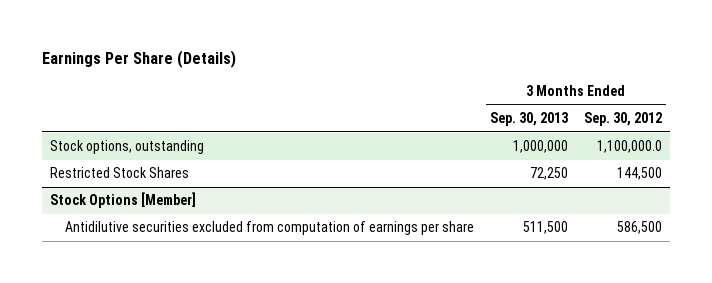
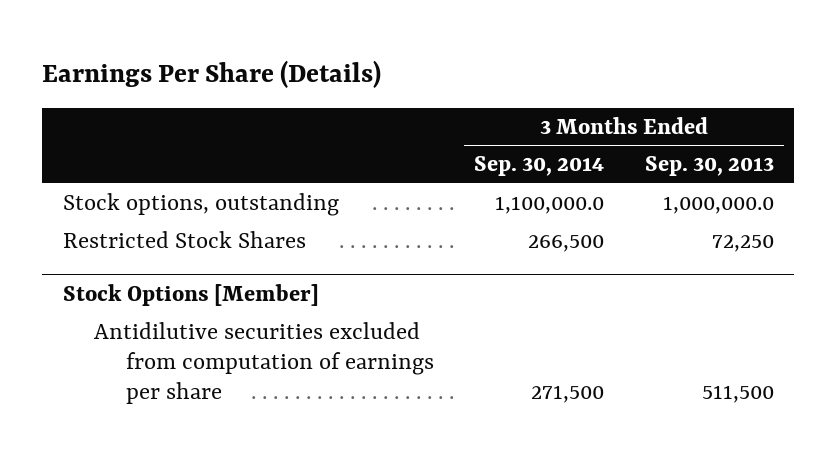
- | 3 Months Ended Sep. 30, 2013 | 3 Months Ended Sep. 30, 2012
+ | 3 Months Ended Sep. 30, 2014 | 3 Months Ended Sep. 30, 2013
- Stock options, outstanding | 1,000,000 | 1,100,000.0
+ Stock options, outstanding | 1,100,000.0 | 1,000,000.0

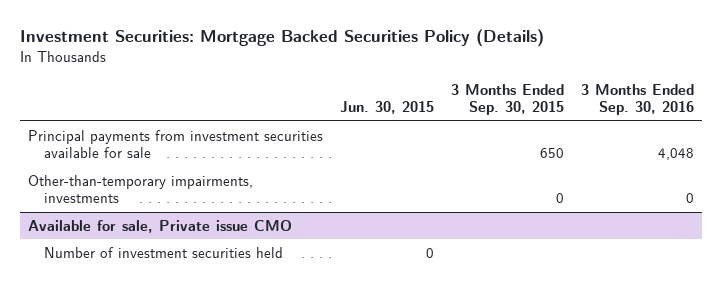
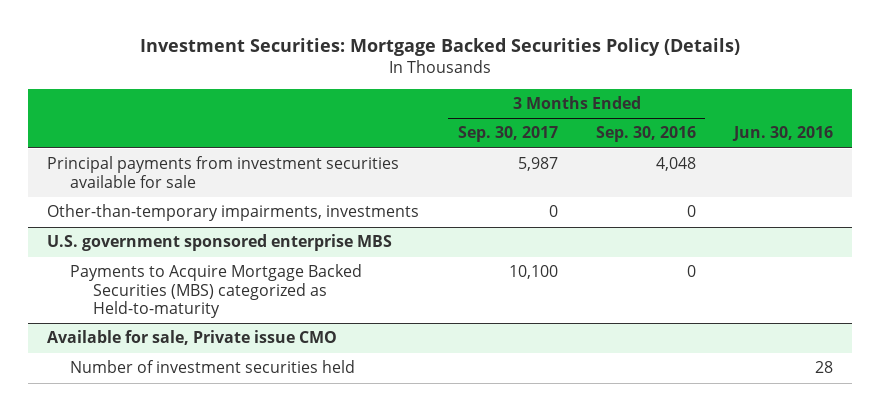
- | Jun. 30, 2015 | 3 Months Ended Sep. 30, 2015 | 3 Months Ended Sep. 30, 2016
+ | 3 Months Ended Sep. 30, 2017 | 3 Months Ended Sep. 30, 2016 | Jun. 30, 2016
+ U.S. government sponsored enterprise MBS
+ Payments to Acquire Mortgage Backed Securities (MBS) categorized as Held-to-maturity | 10,100 | 0 |

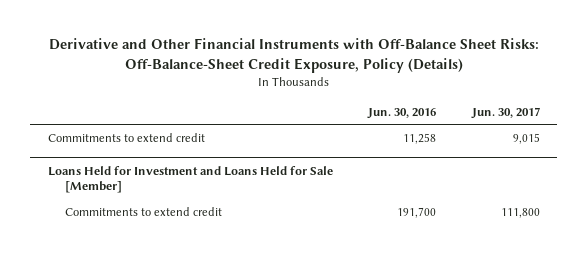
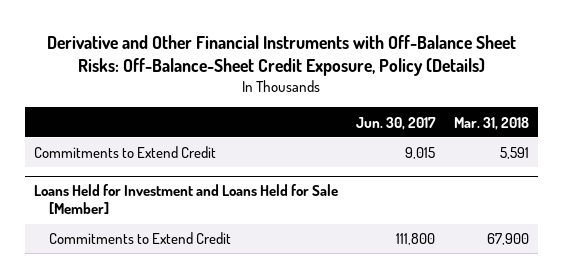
- | Jun. 30, 2016 | Jun. 30, 2017
+ | Jun. 30, 2017 | Mar. 31, 2018
- Commitments to extend credit | 11,258 | 9,015
+ Commitments to Extend Credit | 9,015 | 5,591
@ Loans Held for Investment and Loans Held for Sale [Member]
- Commitments to extend credit | 191,700 | 111,800
+ Commitments to Extend Credit | 111,800 | 67,900

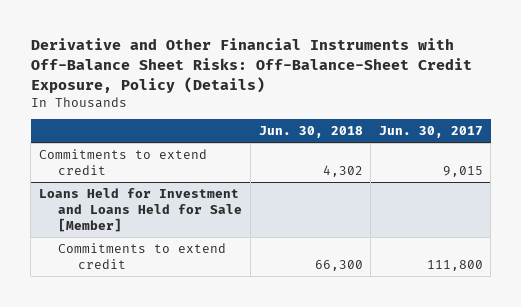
- | Jun. 30, 2017 | Mar. 31, 2018
+ | Jun. 30, 2018 | Jun. 30, 2017
- Commitments to Extend Credit | 9,015 | 5,591
+ Commitments to extend credit | 4,302 | 9,015
@ Loans Held for Investment and Loans Held for Sale [Member]
- Commitments to Extend Credit | 111,800 | 67,900
+ Commitments to extend credit | 66,300 | 111,800

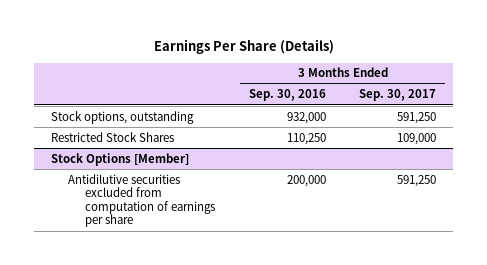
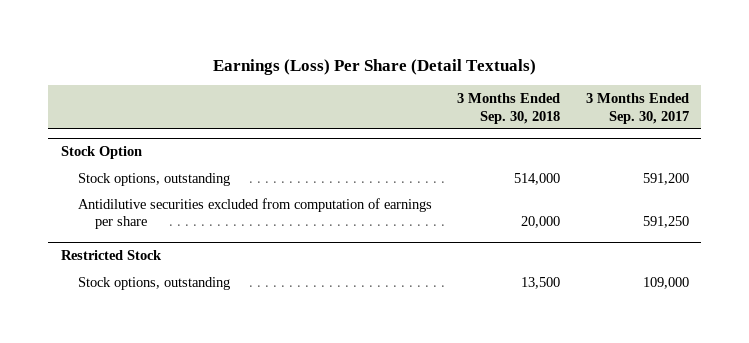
- Earnings Per Share (Details)
+ Earnings (Loss) Per Share (Detail Textuals)
- | 3 Months Ended Sep. 30, 2016 | 3 Months Ended Sep. 30, 2017
+ | 3 Months Ended Sep. 30, 2018 | 3 Months Ended Sep. 30, 2017
- Stock options, outstanding | 932,000 | 591,250
- Restricted Stock Shares | 110,250 | 109,000
- Stock Options [Member]
+ Stock Option
+ Stock options, outstanding | 514,000 | 591,200
+ Restricted Stock
+ Stock options, outstanding | 13,500 | 109,000

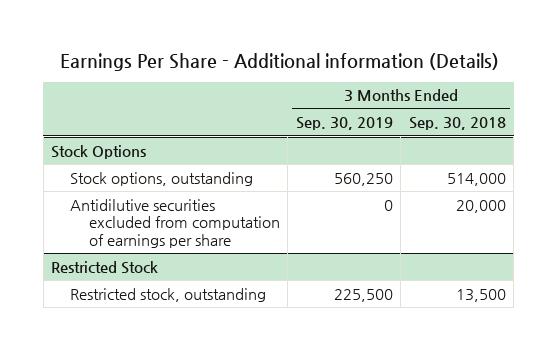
- Earnings (Loss) Per Share (Detail Textuals)
+ Earnings Per Share - Additional information (Details)
- | 3 Months Ended Sep. 30, 2018 | 3 Months Ended Sep. 30, 2017
+ | 3 Months Ended Sep. 30, 2019 | 3 Months Ended Sep. 30, 2018
- Stock Option
+ Stock Options
@ Restricted Stock
- Stock options, outstanding | 13,500 | 109,000
+ Restricted stock, outstanding | 225,500 | 13,500

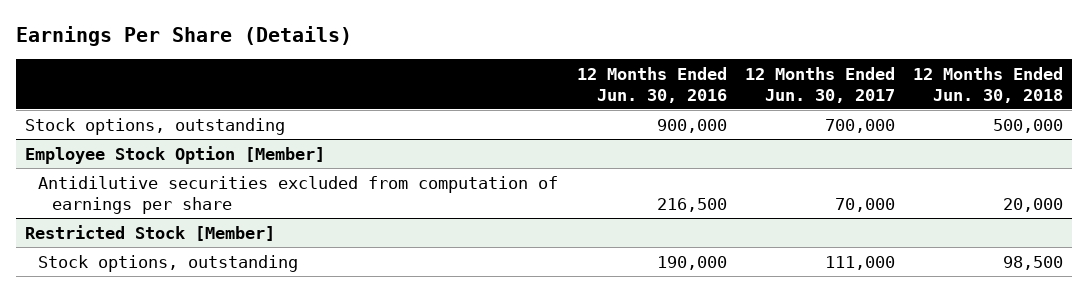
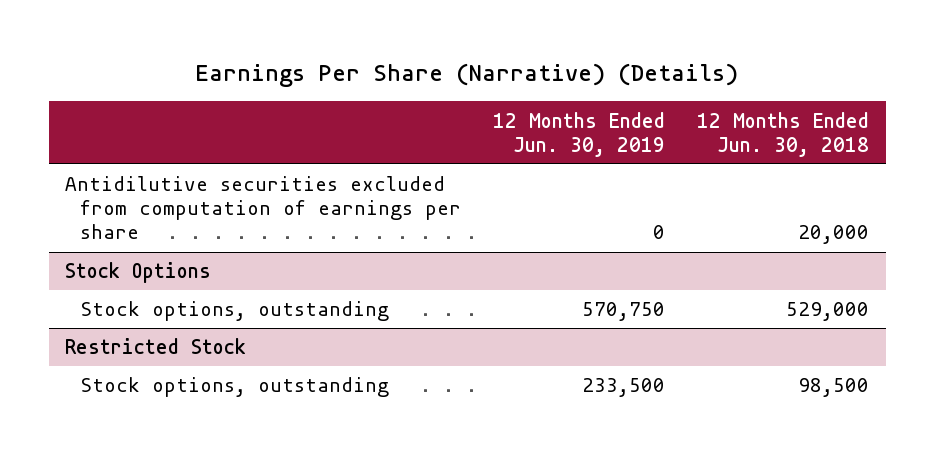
- Earnings Per Share (Details)
+ Earnings Per Share (Narrative) (Details)
- | 12 Months Ended Jun. 30, 2016 | 12 Months Ended Jun. 30, 2017 | 12 Months Ended Jun. 30, 2018
+ | 12 Months Ended Jun. 30, 2019 | 12 Months Ended Jun. 30, 2018
- Stock options, outstanding | 900,000 | 700,000 | 500,000
- Employee Stock Option [Member]
- Restricted Stock [Member]
+ Stock Options
+ Stock options, outstanding | 570,750 | 529,000
+ Restricted Stock

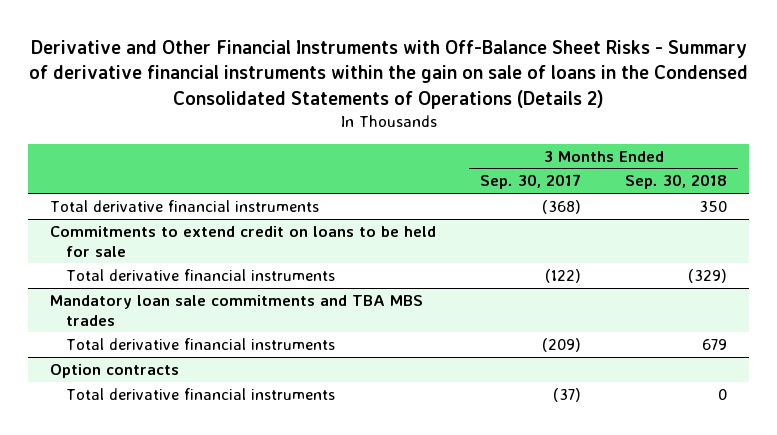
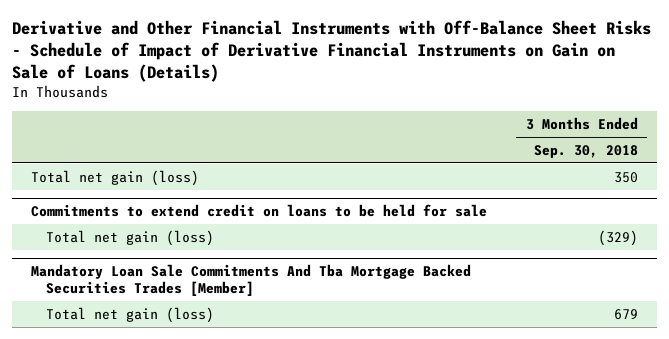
- Derivative and Other Financial Instruments with Off-Balance Sheet Risks - Summary of derivative financial instruments within the gain on sale of loans in the Condensed Consolidated Statements of Operations (Details 2)
+ Derivative and Other Financial Instruments with Off-Balance Sheet Risks - Schedule of Impact of Derivative Financial Instruments on Gain on Sale of Loans (Details)
- | 3 Months Ended Sep. 30, 2017 | 3 Months Ended Sep. 30, 2018
+ | 3 Months Ended Sep. 30, 2018
- Total derivative financial instruments | (368) | 350
+ Total net gain (loss) | 350
@ Commitments to extend credit on loans to be held for sale
- Total derivative financial instruments | (122) | (329)
- Mandatory loan sale commitments and TBA MBS trades
- Total derivative financial instruments | (209) | 679
- Option contracts
- Total derivative financial instruments | (37) | 0
@ Commitments to extend credit on loans to be held for sale
+ Total net gain (loss) | (329)
+ Mandatory Loan Sale Commitments And Tba Mortgage Backed Securities Trades [Member]
+ Total net gain (loss) | 679

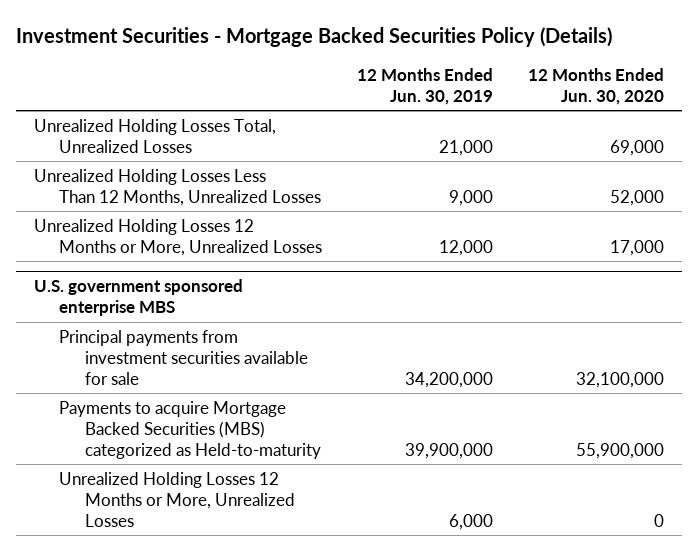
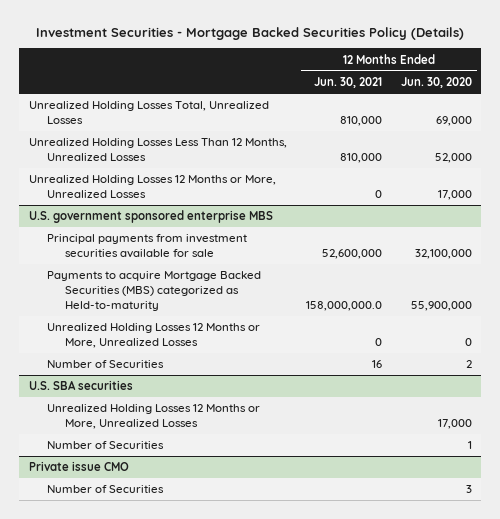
- | 12 Months Ended Jun. 30, 2019 | 12 Months Ended Jun. 30, 2020
+ | 12 Months Ended Jun. 30, 2021 | 12 Months Ended Jun. 30, 2020
@ U.S. government sponsored enterprise MBS
+ Number of Securities | 16 | 2
+ U.S. SBA securities
+ Unrealized Holding Losses 12 Months or More, Unrealized Losses | | 17,000
+ Number of Securities | | 1
+ Private issue CMO
+ Number of Securities | | 3

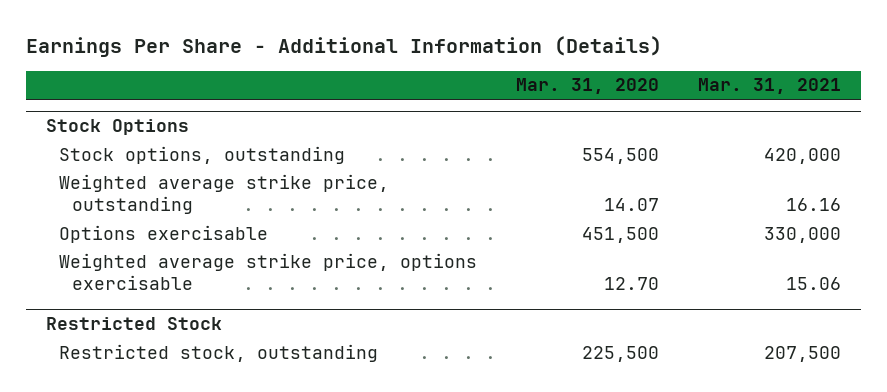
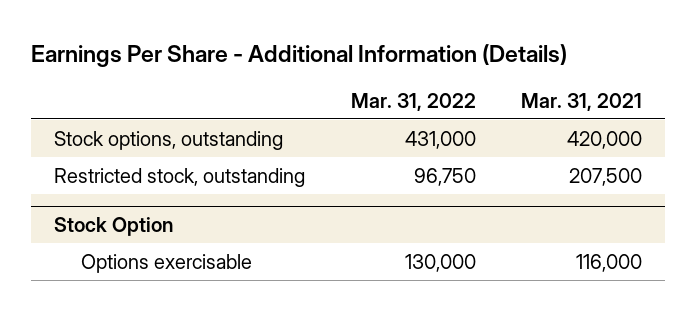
- | Mar. 31, 2020 | Mar. 31, 2021
+ | Mar. 31, 2022 | Mar. 31, 2021
- Stock Options
- Weighted average strike price, outstanding | 14.07 | 16.16
- Options exercisable | 451,500 | 330,000
- Weighted average strike price, options exercisable | 12.70 | 15.06
- Restricted Stock
+ Stock Option
+ Options exercisable | 130,000 | 116,000

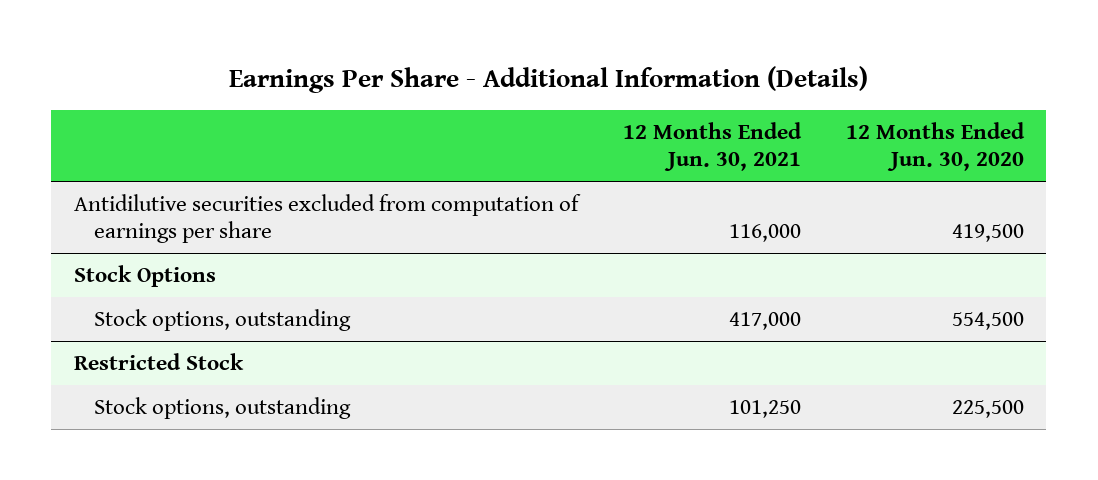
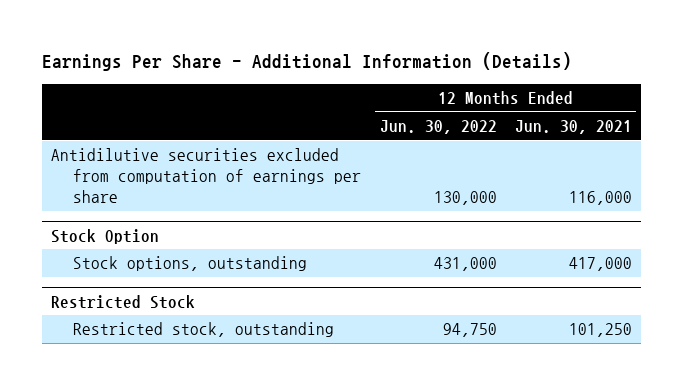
- | 12 Months Ended Jun. 30, 2021 | 12 Months Ended Jun. 30, 2020
+ | 12 Months Ended Jun. 30, 2022 | 12 Months Ended Jun. 30, 2021
- Stock Options
+ Stock Option
@ Restricted Stock
- Stock options, outstanding | 101,250 | 225,500
+ Restricted stock, outstanding | 94,750 | 101,250

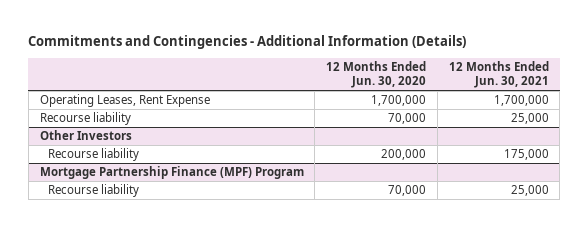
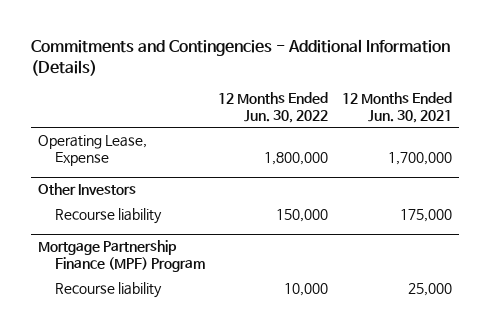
- | 12 Months Ended Jun. 30, 2020 | 12 Months Ended Jun. 30, 2021
+ | 12 Months Ended Jun. 30, 2022 | 12 Months Ended Jun. 30, 2021
- Operating Leases, Rent Expense | 1,700,000 | 1,700,000
- Recourse liability | 70,000 | 25,000
+ Operating Lease, Expense | 1,800,000 | 1,700,000

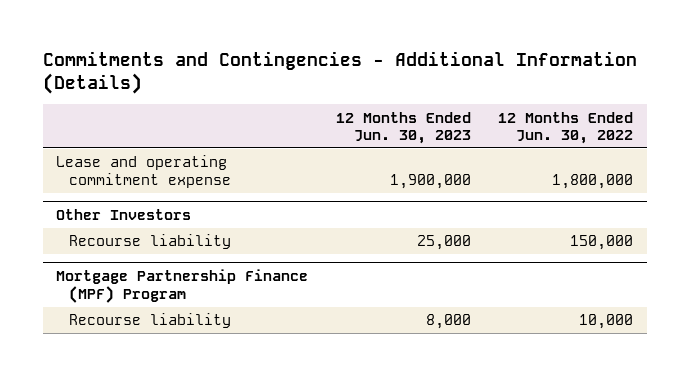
- | 12 Months Ended Jun. 30, 2022 | 12 Months Ended Jun. 30, 2021
+ | 12 Months Ended Jun. 30, 2023 | 12 Months Ended Jun. 30, 2022
- Operating Lease, Expense | 1,800,000 | 1,700,000
+ Lease and operating commitment expense | 1,900,000 | 1,800,000

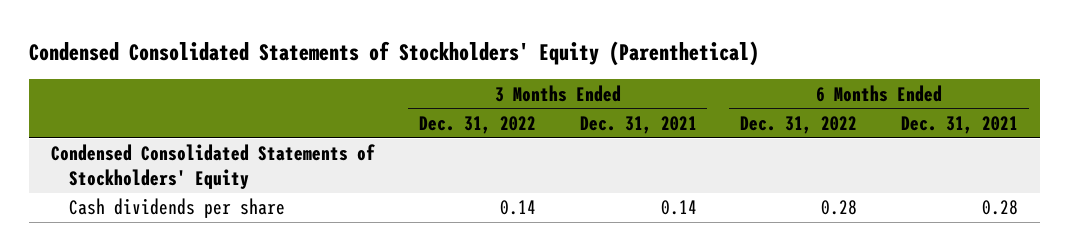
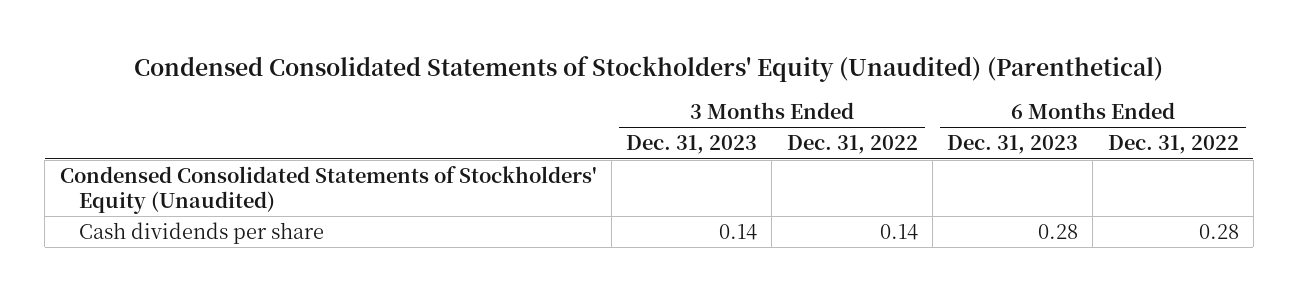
- Condensed Consolidated Statements of Stockholders' Equity (Parenthetical)
+ Condensed Consolidated Statements of Stockholders' Equity (Unaudited) (Parenthetical)
- | 3 Months Ended Dec. 31, 2022 | 3 Months Ended Dec. 31, 2021 | 6 Months Ended Dec. 31, 2022 | 6 Months Ended Dec. 31, 2021
+ | 3 Months Ended Dec. 31, 2023 | 3 Months Ended Dec. 31, 2022 | 6 Months Ended Dec. 31, 2023 | 6 Months Ended Dec. 31, 2022
- Condensed Consolidated Statements of Stockholders' Equity
+ Condensed Consolidated Statements of Stockholders' Equity (Unaudited)

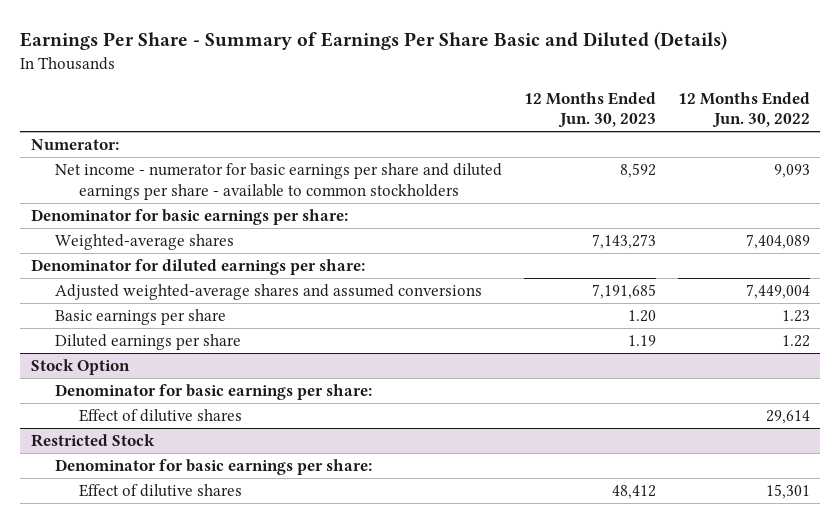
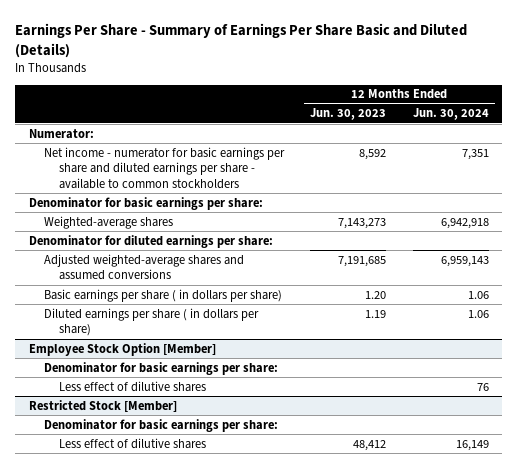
- | 12 Months Ended Jun. 30, 2023 | 12 Months Ended Jun. 30, 2022
+ | 12 Months Ended Jun. 30, 2023 | 12 Months Ended Jun. 30, 2024
- Basic earnings per share | 1.20 | 1.23
- Diluted earnings per share | 1.19 | 1.22
- Stock Option
+ Basic earnings per share ( in dollars per share) | 1.20 | 1.06
+ Diluted earnings per share ( in dollars per share) | 1.19 | 1.06
+ Employee Stock Option [Member]
- Effect of dilutive shares | | 29,614
- Restricted Stock
+ Less effect of dilutive shares | | 76
+ Restricted Stock [Member]
- Effect of dilutive shares | 48,412 | 15,301
+ Less effect of dilutive shares | 48,412 | 16,149

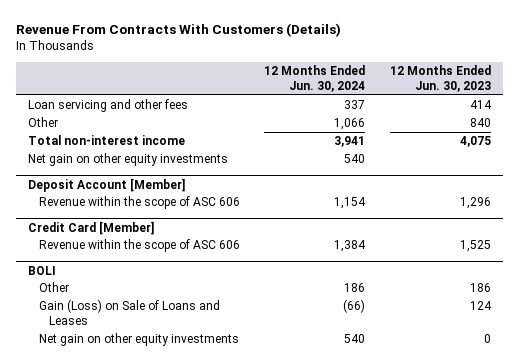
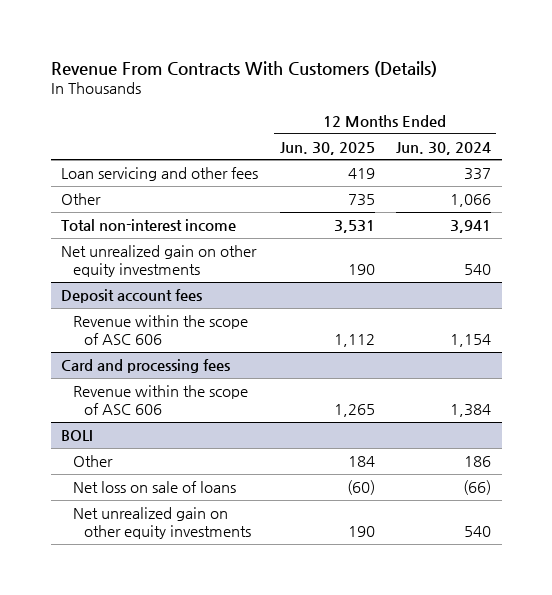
- | 12 Months Ended Jun. 30, 2024 | 12 Months Ended Jun. 30, 2023
+ | 12 Months Ended Jun. 30, 2025 | 12 Months Ended Jun. 30, 2024
- Net gain on other equity investments | 540 |
- Deposit Account [Member]
+ Net unrealized gain on other equity investments | 190 | 540
+ Deposit account fees
- Credit Card [Member]
+ Card and processing fees
@ BOLI
- Gain (Loss) on Sale of Loans and Leases | (66) | 124
- Net gain on other equity investments | 540 | 0
+ Net loss on sale of loans | (60) | (66)
+ Net unrealized gain on other equity investments | 190 | 540

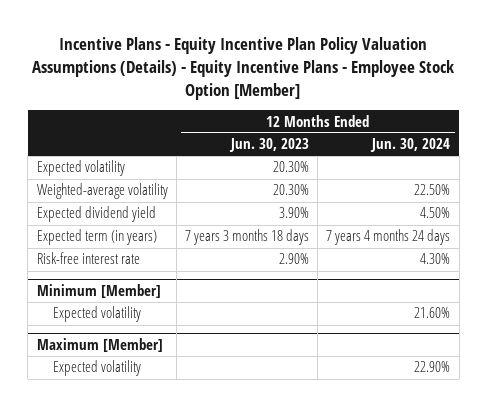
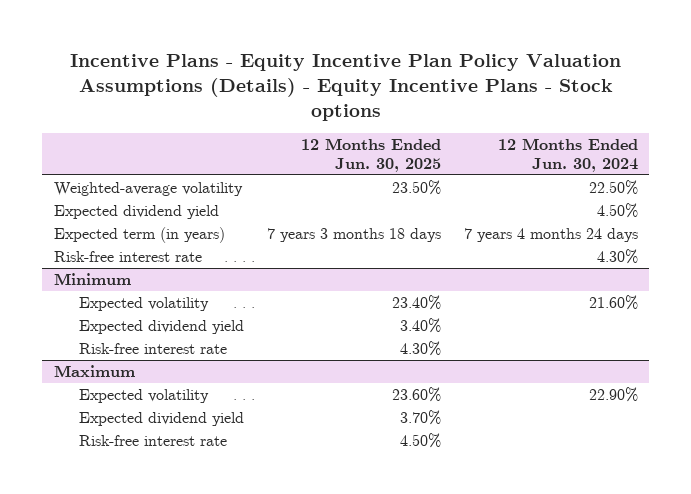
- Incentive Plans - Equity Incentive Plan Policy Valuation Assumptions (Details) - Equity Incentive Plans - Employee Stock Option [Member]
+ Incentive Plans - Equity Incentive Plan Policy Valuation Assumptions (Details) - Equity Incentive Plans - Stock options
- | 12 Months Ended Jun. 30, 2023 | 12 Months Ended Jun. 30, 2024
+ | 12 Months Ended Jun. 30, 2025 | 12 Months Ended Jun. 30, 2024
- Expected volatility | 20.30% |
- Minimum [Member]
+ Minimum
- Maximum [Member]
+ Expected dividend yield | 3.40% |
+ Risk-free interest rate | 4.30% |
+ Maximum
+ Expected dividend yield | 3.70% |
+ Risk-free interest rate | 4.50% |

